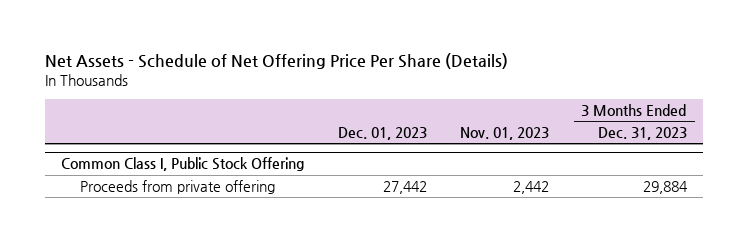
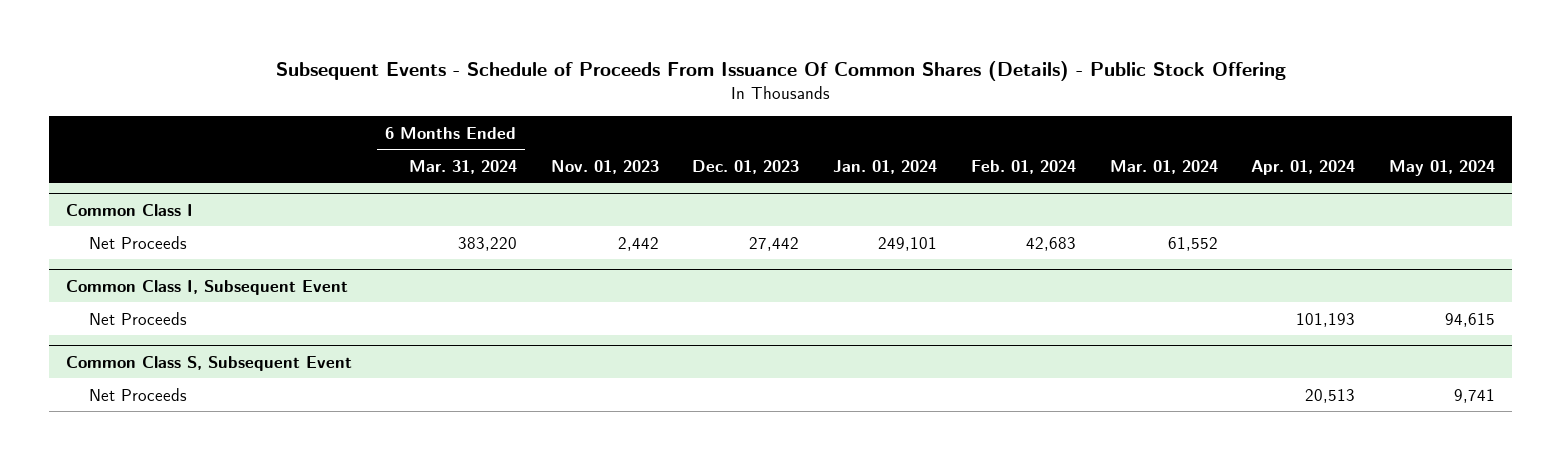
- Net Assets - Schedule of Net Offering Price Per Share (Details)
+ Subsequent Events - Schedule of Proceeds From Issuance Of Common Shares (Details) - Public Stock Offering
- | Dec. 01, 2023 | Nov. 01, 2023 | 3 Months Ended Dec. 31, 2023
+ | 6 Months Ended Mar. 31, 2024 | Nov. 01, 2023 | Dec. 01, 2023 | Jan. 01, 2024 | Feb. 01, 2024 | Mar. 01, 2024 | Apr. 01, 2024 | May 01, 2024
- Common Class I, Public Stock Offering
- Proceeds from private offering | 27,442 | 2,442 | 29,884
+ Common Class I
+ Net Proceeds | 383,220 | 2,442 | 27,442 | 249,101 | 42,683 | 61,552 | |
+ Common Class I, Subsequent Event
+ Net Proceeds | | | | | | | 101,193 | 94,615
+ Common Class S, Subsequent Event
+ Net Proceeds | | | | | | | 20,513 | 9,741

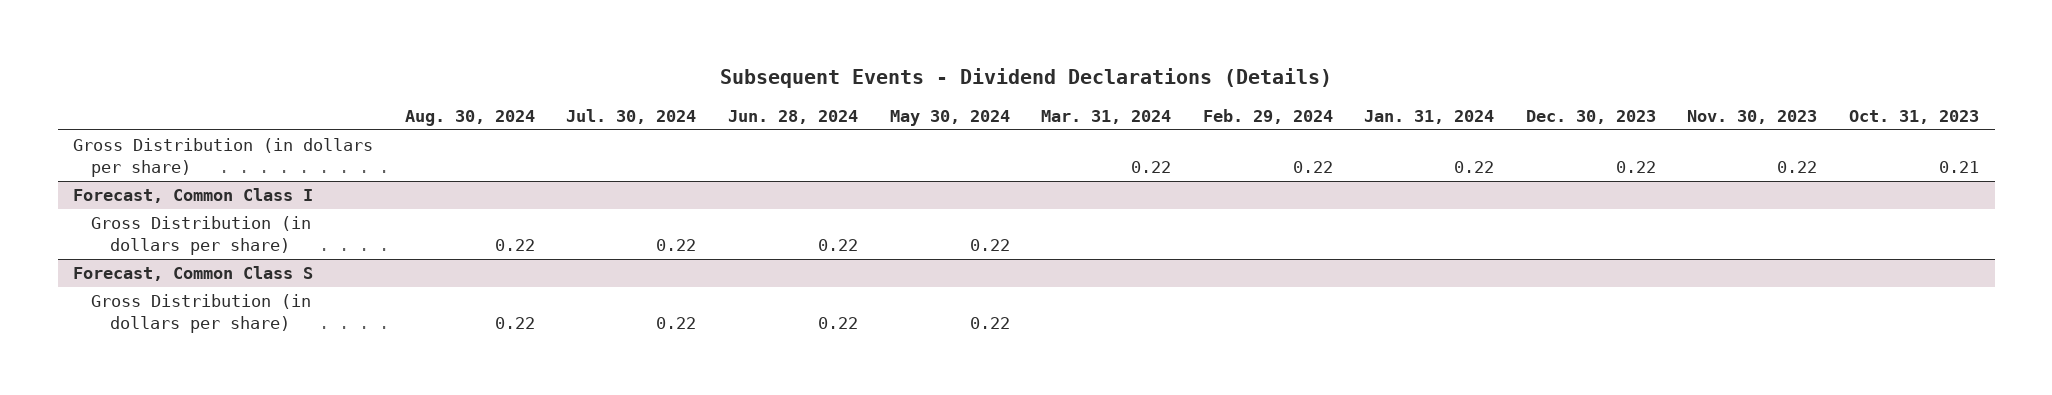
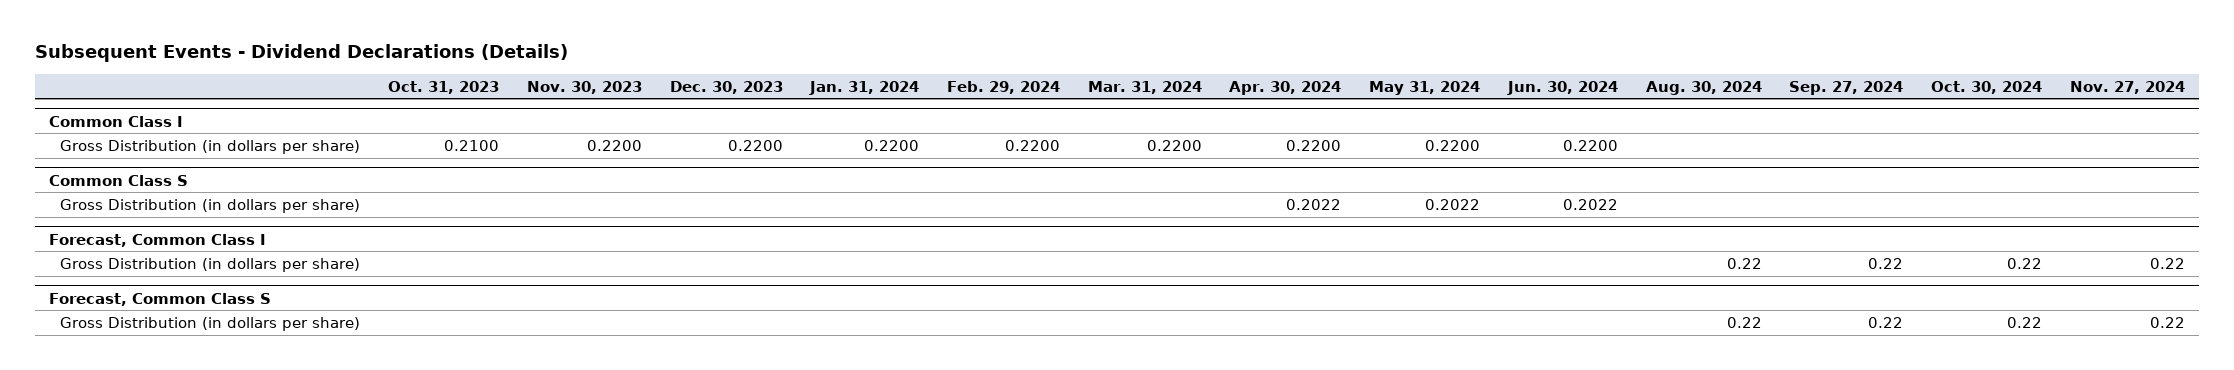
- | Aug. 30, 2024 | Jul. 30, 2024 | Jun. 28, 2024 | May 30, 2024 | Mar. 31, 2024 | Feb. 29, 2024 | Jan. 31, 2024 | Dec. 30, 2023 | Nov. 30, 2023 | Oct. 31, 2023
+ | Oct. 31, 2023 | Nov. 30, 2023 | Dec. 30, 2023 | Jan. 31, 2024 | Feb. 29, 2024 | Mar. 31, 2024 | Apr. 30, 2024 | May 31, 2024 | Jun. 30, 2024 | Aug. 30, 2024 | Sep. 27, 2024 | Oct. 30, 2024 | Nov. 27, 2024
- Gross Distribution (in dollars per share) | | | | | 0.22 | 0.22 | 0.22 | 0.22 | 0.22 | 0.21
+ Common Class I
+ Gross Distribution (in dollars per share) | 0.2100 | 0.2200 | 0.2200 | 0.2200 | 0.2200 | 0.2200 | 0.2200 | 0.2200 | 0.2200 | | | |
+ Common Class S
+ Gross Distribution (in dollars per share) | | | | | | | 0.2022 | 0.2022 | 0.2022 | | | |

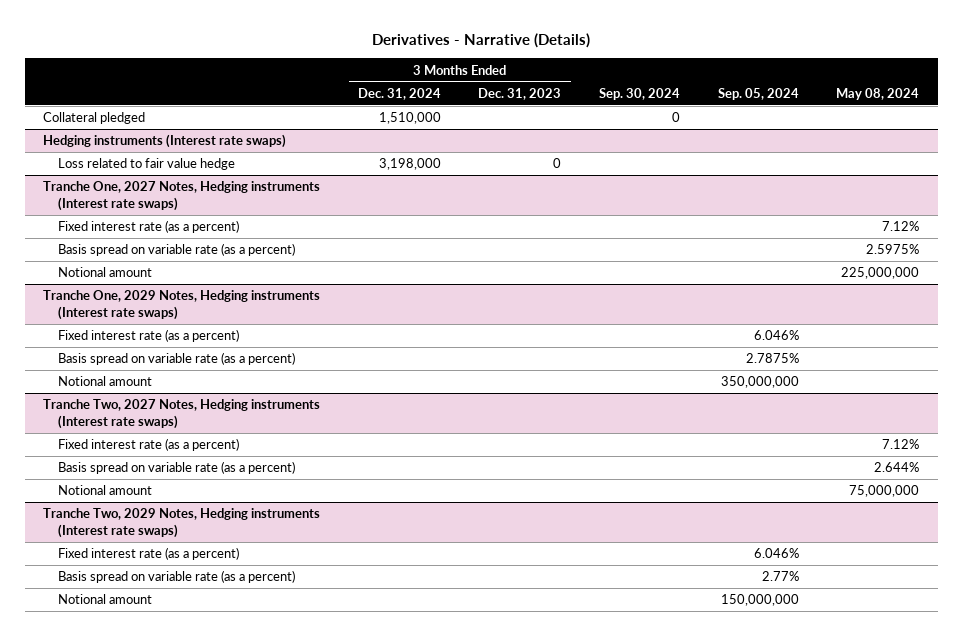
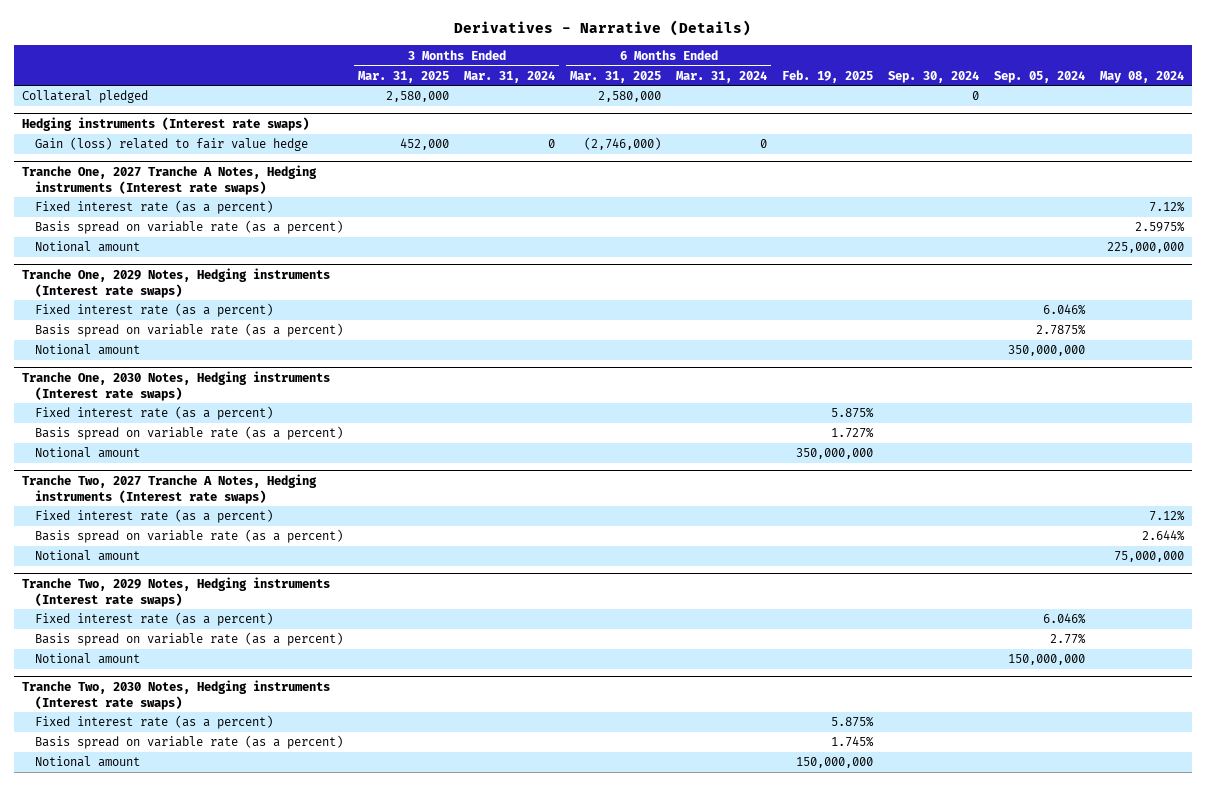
- | 3 Months Ended Dec. 31, 2024 | 3 Months Ended Dec. 31, 2023 | Sep. 30, 2024 | Sep. 05, 2024 | May 08, 2024
+ | 3 Months Ended Mar. 31, 2025 | 3 Months Ended Mar. 31, 2024 | 6 Months Ended Mar. 31, 2025 | 6 Months Ended Mar. 31, 2024 | Feb. 19, 2025 | Sep. 30, 2024 | Sep. 05, 2024 | May 08, 2024
@ Hedging instruments (Interest rate swaps)
- Loss related to fair value hedge | 3,198,000 | 0 | | |
- Tranche One, 2027 Notes, Hedging instruments (Interest rate swaps)
@ Hedging instruments (Interest rate swaps)
+ Gain (loss) related to fair value hedge | 452,000 | 0 | (2,746,000) | 0 | | | |
+ Tranche One, 2027 Tranche A Notes, Hedging instruments (Interest rate swaps)
- Tranche Two, 2027 Notes, Hedging instruments (Interest rate swaps)
+ Tranche One, 2030 Notes, Hedging instruments (Interest rate swaps)
+ Fixed interest rate (as a percent) | | | | | 5.875% | | |
+ Basis spread on variable rate (as a percent) | | | | | 1.727% | | |
+ Notional amount | | | | | 350,000,000 | | |
+ Tranche Two, 2027 Tranche A Notes, Hedging instruments (Interest rate swaps)
+ Tranche Two, 2030 Notes, Hedging instruments (Interest rate swaps)
+ Fixed interest rate (as a percent) | | | | | 5.875% | | |
+ Basis spread on variable rate (as a percent) | | | | | 1.745% | | |
+ Notional amount | | | | | 150,000,000 | | |

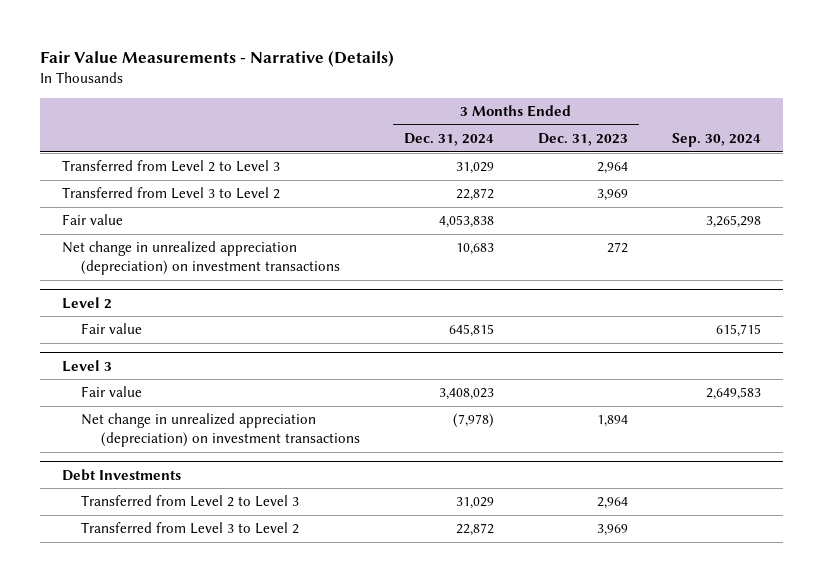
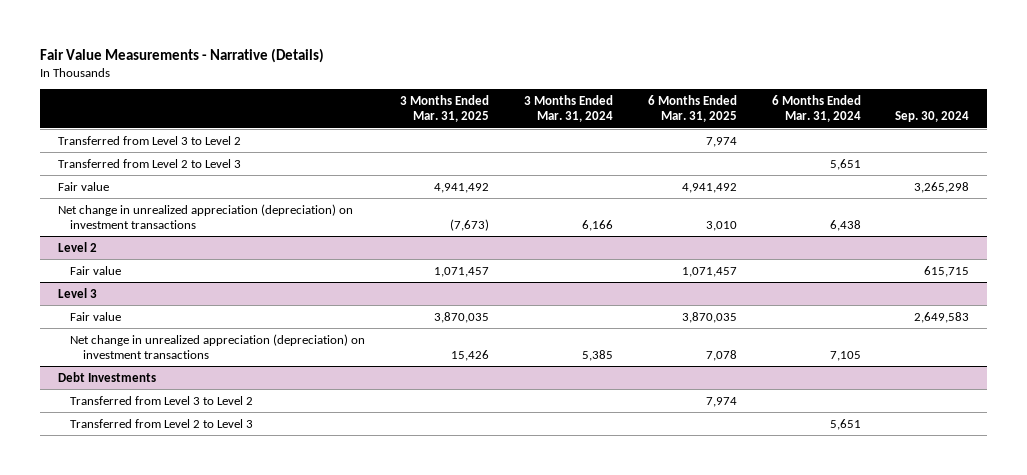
- | 3 Months Ended Dec. 31, 2024 | 3 Months Ended Dec. 31, 2023 | Sep. 30, 2024
+ | 3 Months Ended Mar. 31, 2025 | 3 Months Ended Mar. 31, 2024 | 6 Months Ended Mar. 31, 2025 | 6 Months Ended Mar. 31, 2024 | Sep. 30, 2024
moved down: Transferred from Level 2 to Level 3 | | | | 5,651 |
@ Debt Investments
moved down: Transferred from Level 2 to Level 3 | | | | 5,651 |

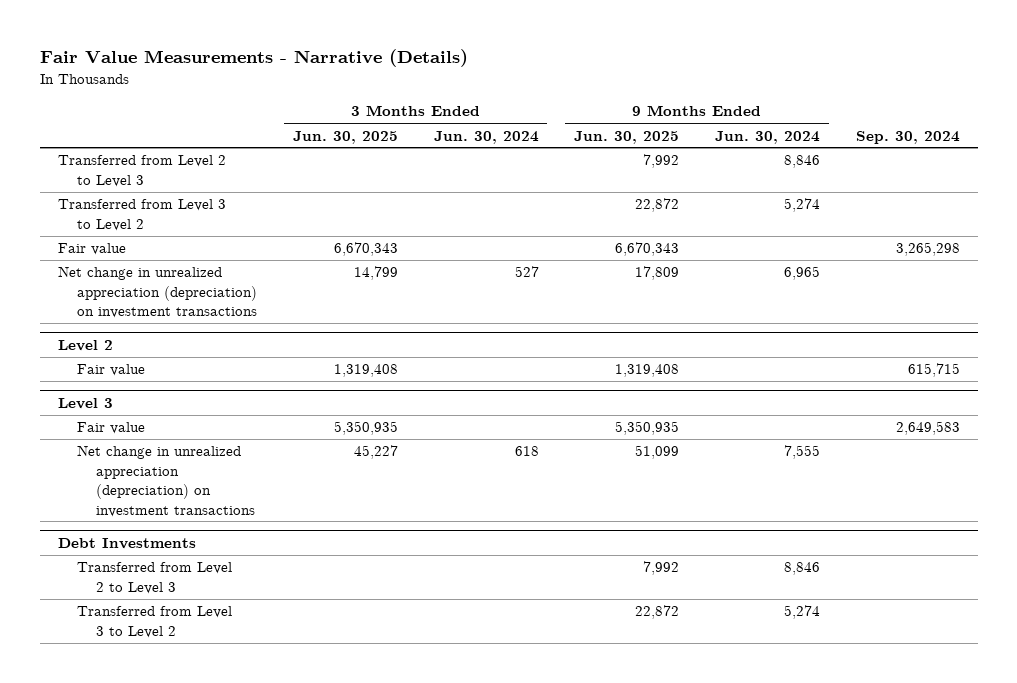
- | 3 Months Ended Mar. 31, 2025 | 3 Months Ended Mar. 31, 2024 | 6 Months Ended Mar. 31, 2025 | 6 Months Ended Mar. 31, 2024 | Sep. 30, 2024
+ | 3 Months Ended Jun. 30, 2025 | 3 Months Ended Jun. 30, 2024 | 9 Months Ended Jun. 30, 2025 | 9 Months Ended Jun. 30, 2024 | Sep. 30, 2024
moved down: Transferred from Level 3 to Level 2 | | | 22,872 | 5,274 |
@ Debt Investments
moved down: Transferred from Level 3 to Level 2 | | | 22,872 | 5,274 |

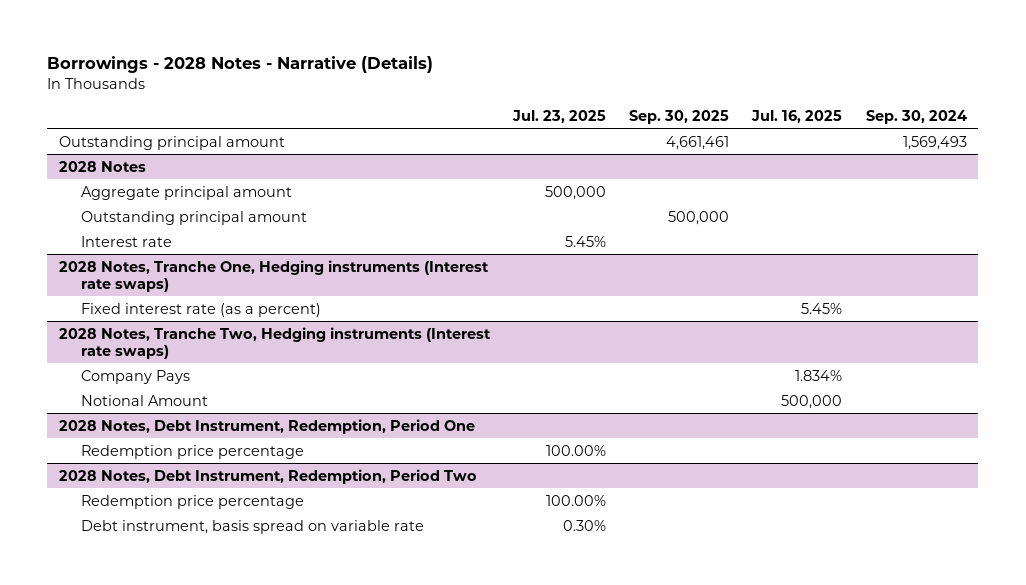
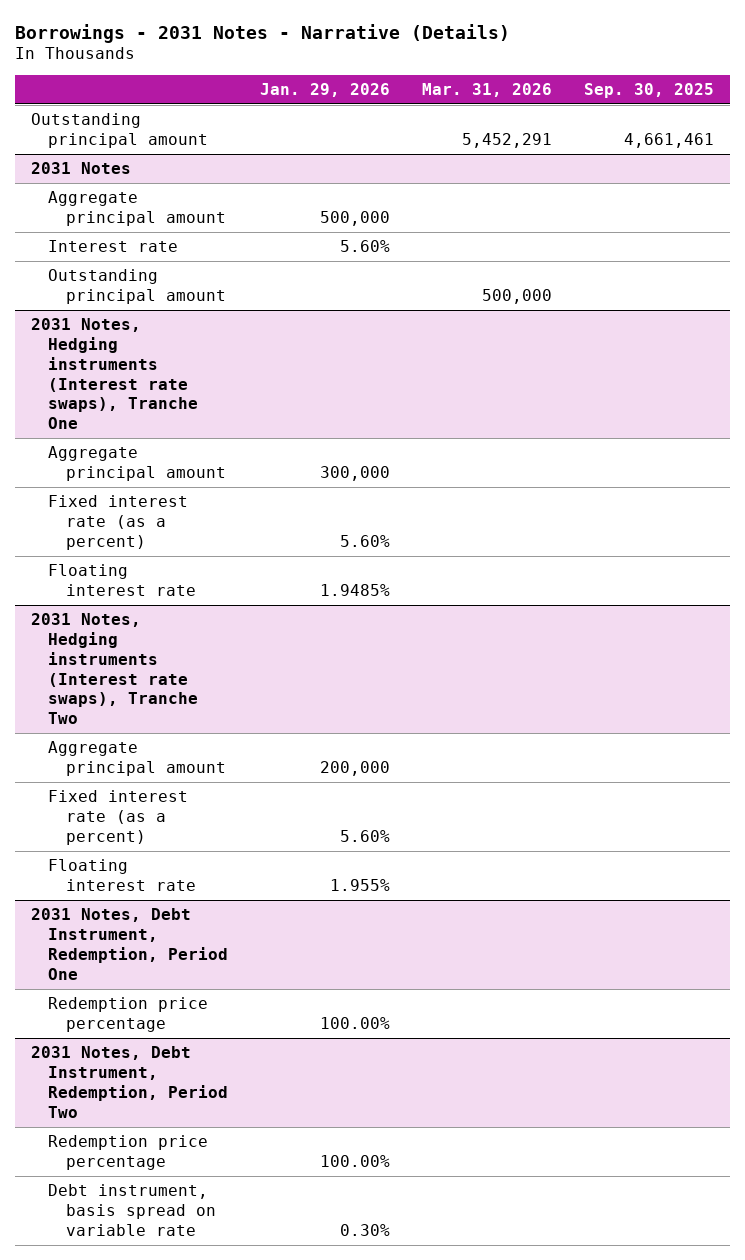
- Borrowings - 2028 Notes - Narrative (Details)
+ Borrowings - 2031 Notes - Narrative (Details)
- | Jul. 23, 2025 | Sep. 30, 2025 | Jul. 16, 2025 | Sep. 30, 2024
+ | Jan. 29, 2026 | Mar. 31, 2026 | Sep. 30, 2025
- 2028 Notes
- Aggregate principal amount | 500,000 | | |
- Outstanding principal amount | | 500,000 | |
- Interest rate | 5.45% | | |
- 2028 Notes, Tranche One, Hedging instruments (Interest rate swaps)
+ 2031 Notes
+ Aggregate principal amount | 500,000 | |
+ Interest rate | 5.60% | |
+ Outstanding principal amount | | 500,000 |
+ 2031 Notes, Hedging instruments (Interest rate swaps), Tranche One
+ Aggregate principal amount | 300,000 | |
- 2028 Notes, Tranche Two, Hedging instruments (Interest rate swaps)
- Company Pays | | | 1.834% |
- Notional Amount | | | 500,000 |
- 2028 Notes, Debt Instrument, Redemption, Period One
+ Floating interest rate | 1.9485% | |
+ 2031 Notes, Hedging instruments (Interest rate swaps), Tranche Two
+ Aggregate principal amount | 200,000 | |
+ Fixed interest rate (as a percent) | 5.60% | |
+ Floating interest rate | 1.955% | |
+ 2031 Notes, Debt Instrument, Redemption, Period One
- 2028 Notes, Debt Instrument, Redemption, Period Two
+ 2031 Notes, Debt Instrument, Redemption, Period Two

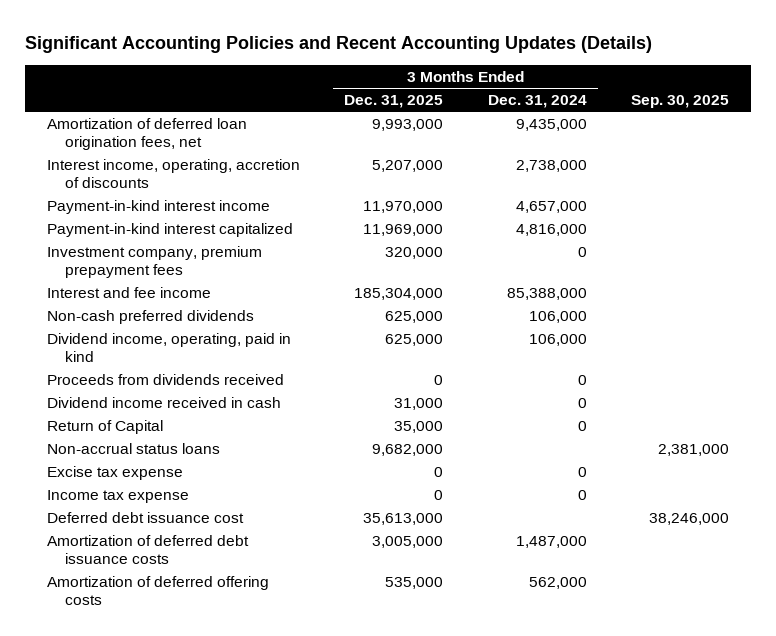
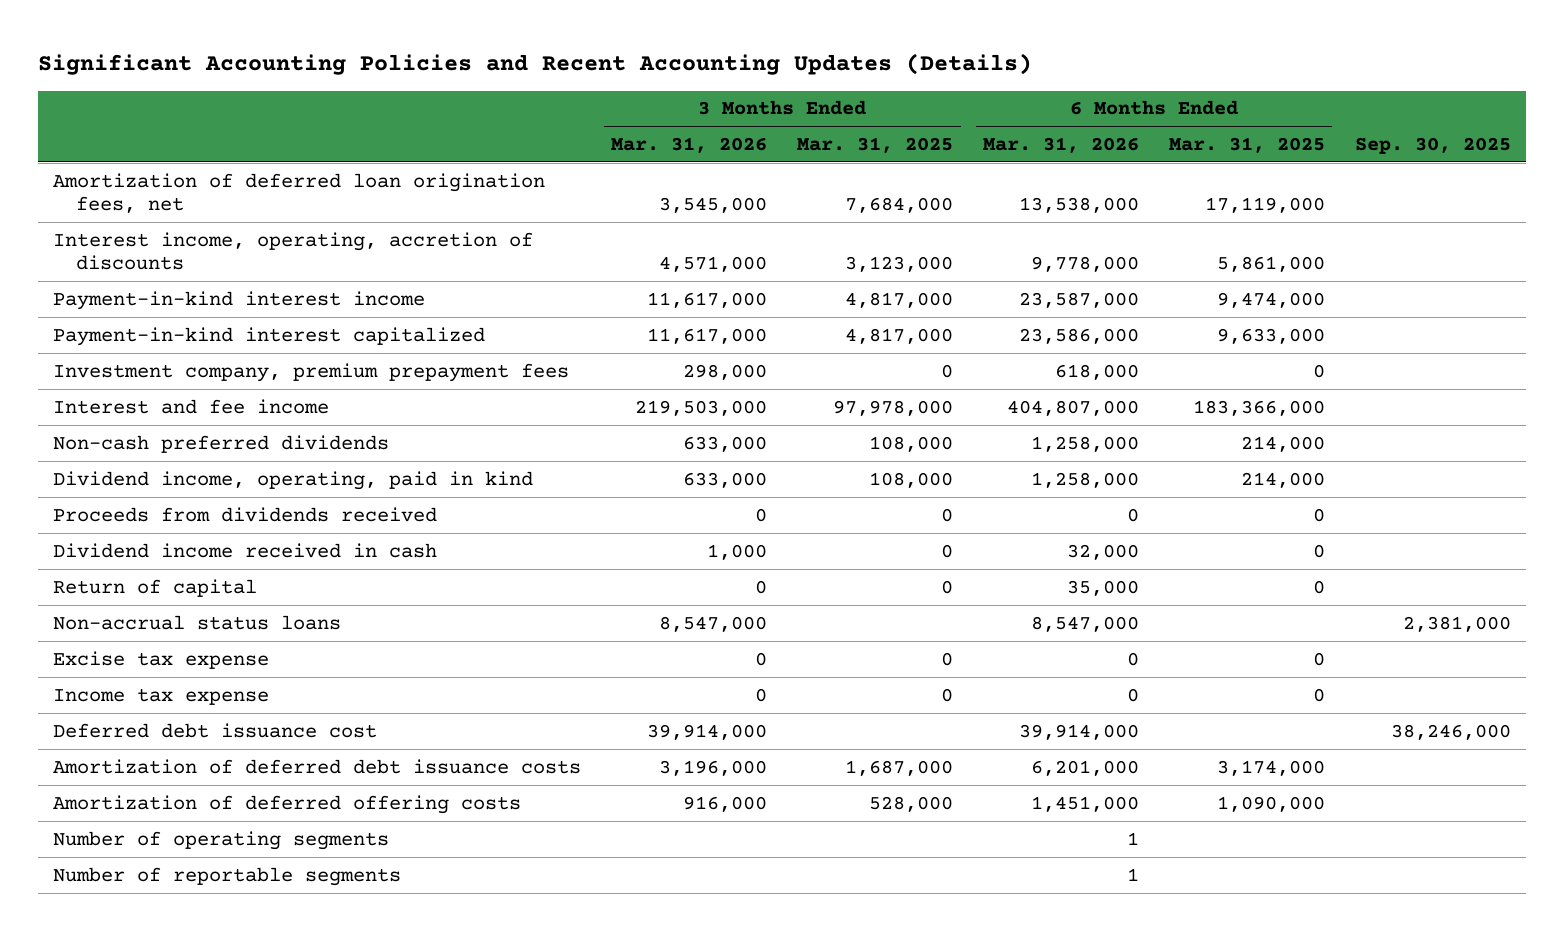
- | 3 Months Ended Dec. 31, 2025 | 3 Months Ended Dec. 31, 2024 | Sep. 30, 2025
+ | 3 Months Ended Mar. 31, 2026 | 3 Months Ended Mar. 31, 2025 | 6 Months Ended Mar. 31, 2026 | 6 Months Ended Mar. 31, 2025 | Sep. 30, 2025
- Return of Capital | 35,000 | 0 |
+ Return of capital | 0 | 0 | 35,000 | 0 |
+ Number of operating segments | | | 1 | |
+ Number of reportable segments | | | 1 | |

